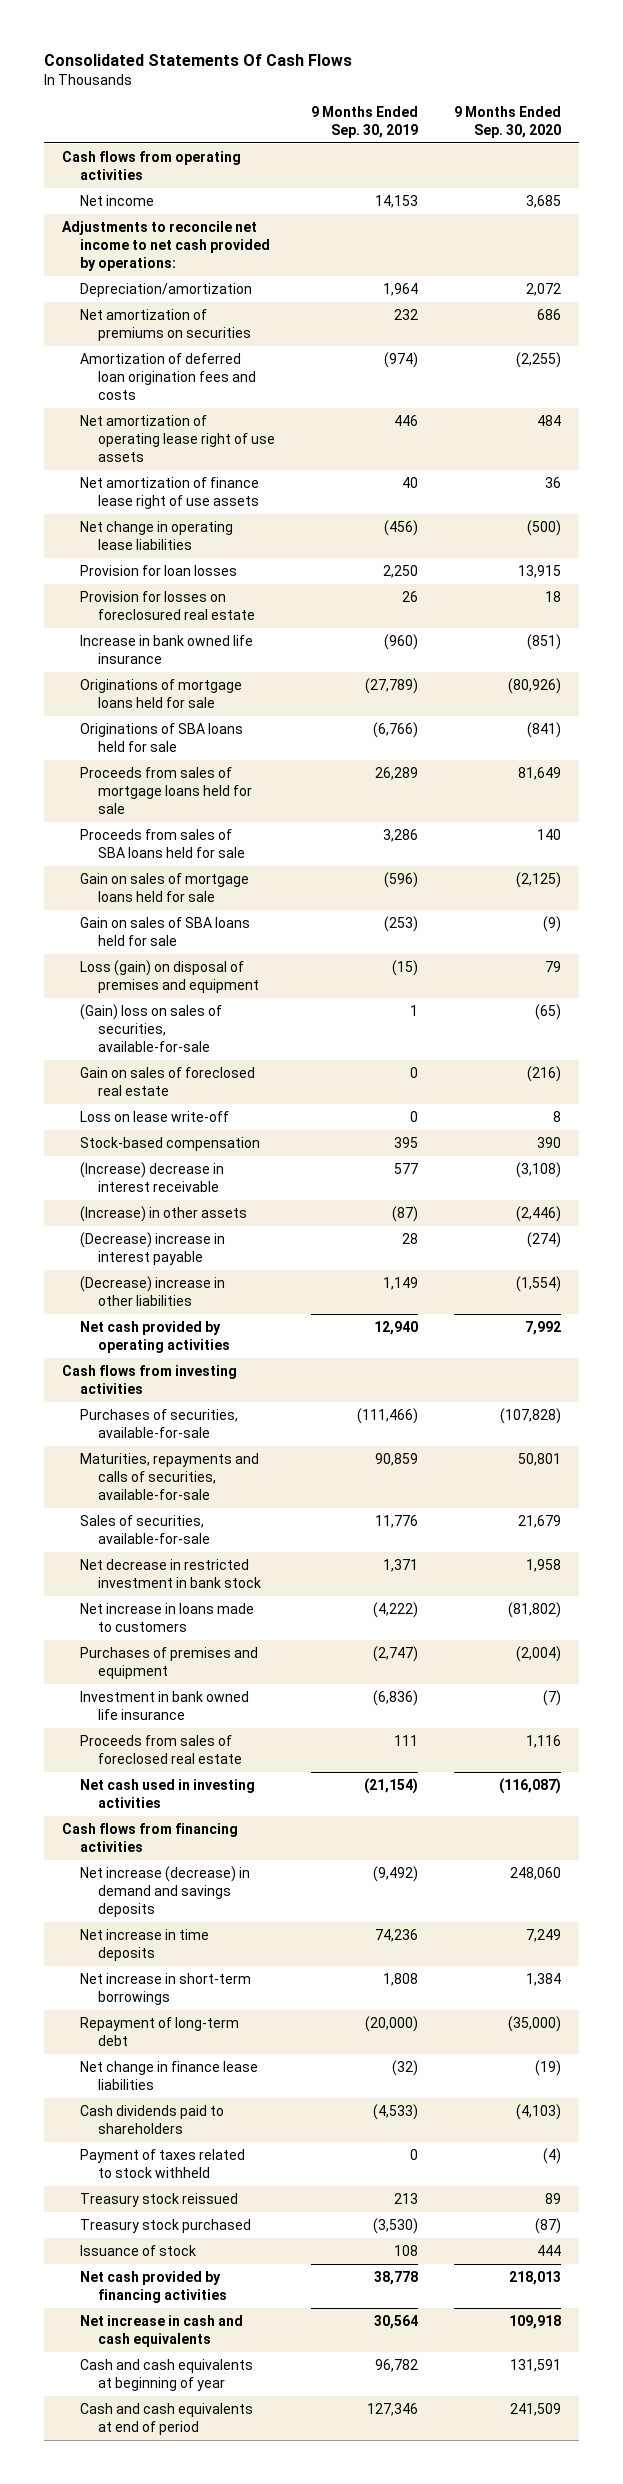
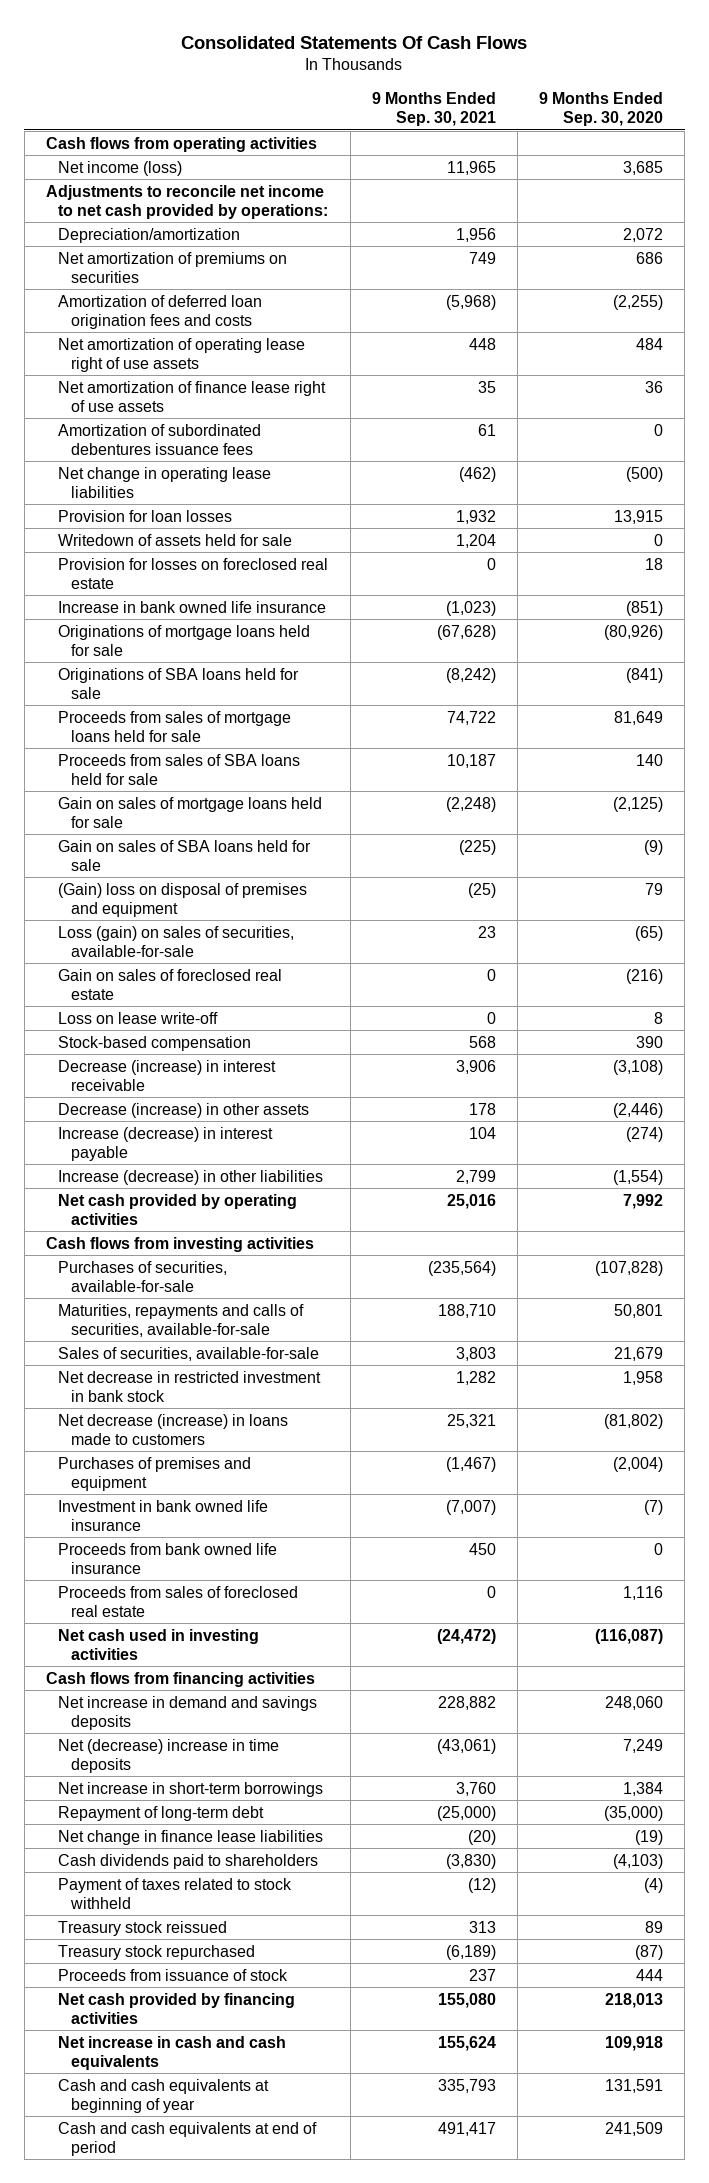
- | 9 Months Ended Sep. 30, 2019 | 9 Months Ended Sep. 30, 2020
+ | 9 Months Ended Sep. 30, 2021 | 9 Months Ended Sep. 30, 2020
- Net income | 14,153 | 3,685
+ Net income (loss) | 11,965 | 3,685
+ Amortization of subordinated debentures issuance fees | 61 | 0
- Provision for losses on foreclosured real estate | 26 | 18
+ Writedown of assets held for sale | 1,204 | 0
+ Provision for losses on foreclosed real estate | 0 | 18
- Loss (gain) on disposal of premises and equipment | (15) | 79
- (Gain) loss on sales of securities, available-for-sale | 1 | (65)
+ (Gain) loss on disposal of premises and equipment | (25) | 79
+ Loss (gain) on sales of securities, available-for-sale | 23 | (65)
- (Increase) decrease in interest receivable | 577 | (3,108)
- (Increase) in other assets | (87) | (2,446)
- (Decrease) increase in interest payable | 28 | (274)
- (Decrease) increase in other liabilities | 1,149 | (1,554)
+ Decrease (increase) in interest receivable | 3,906 | (3,108)
+ Decrease (increase) in other assets | 178 | (2,446)
+ Increase (decrease) in interest payable | 104 | (274)
+ Increase (decrease) in other liabilities | 2,799 | (1,554)
- Net increase in loans made to customers | (4,222) | (81,802)
+ Net decrease (increase) in loans made to customers | 25,321 | (81,802)
+ Proceeds from bank owned life insurance | 450 | 0
- Net increase (decrease) in demand and savings deposits | (9,492) | 248,060
- Net increase in time deposits | 74,236 | 7,249
+ Net increase in demand and savings deposits | 228,882 | 248,060
+ Net (decrease) increase in time deposits | (43,061) | 7,249
- Treasury stock purchased | (3,530) | (87)
- Issuance of stock | 108 | 444
+ Treasury stock repurchased | (6,189) | (87)
+ Proceeds from issuance of stock | 237 | 444

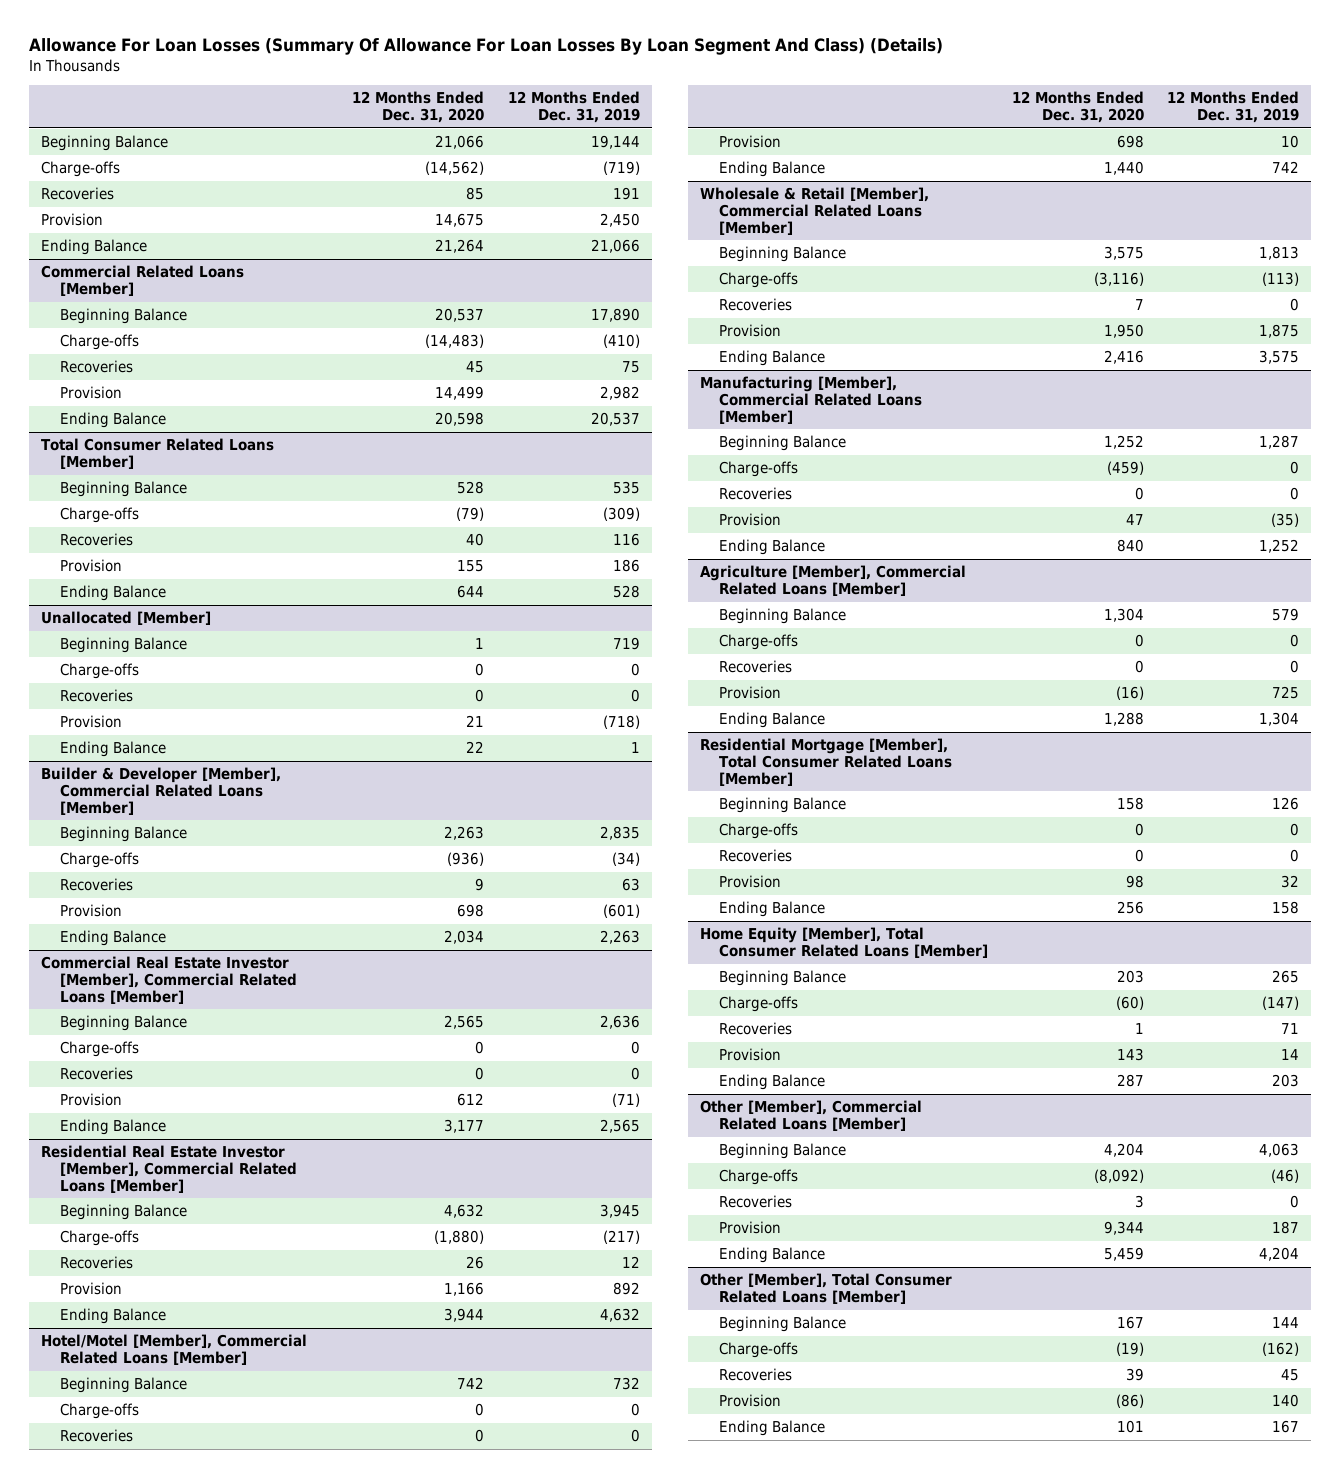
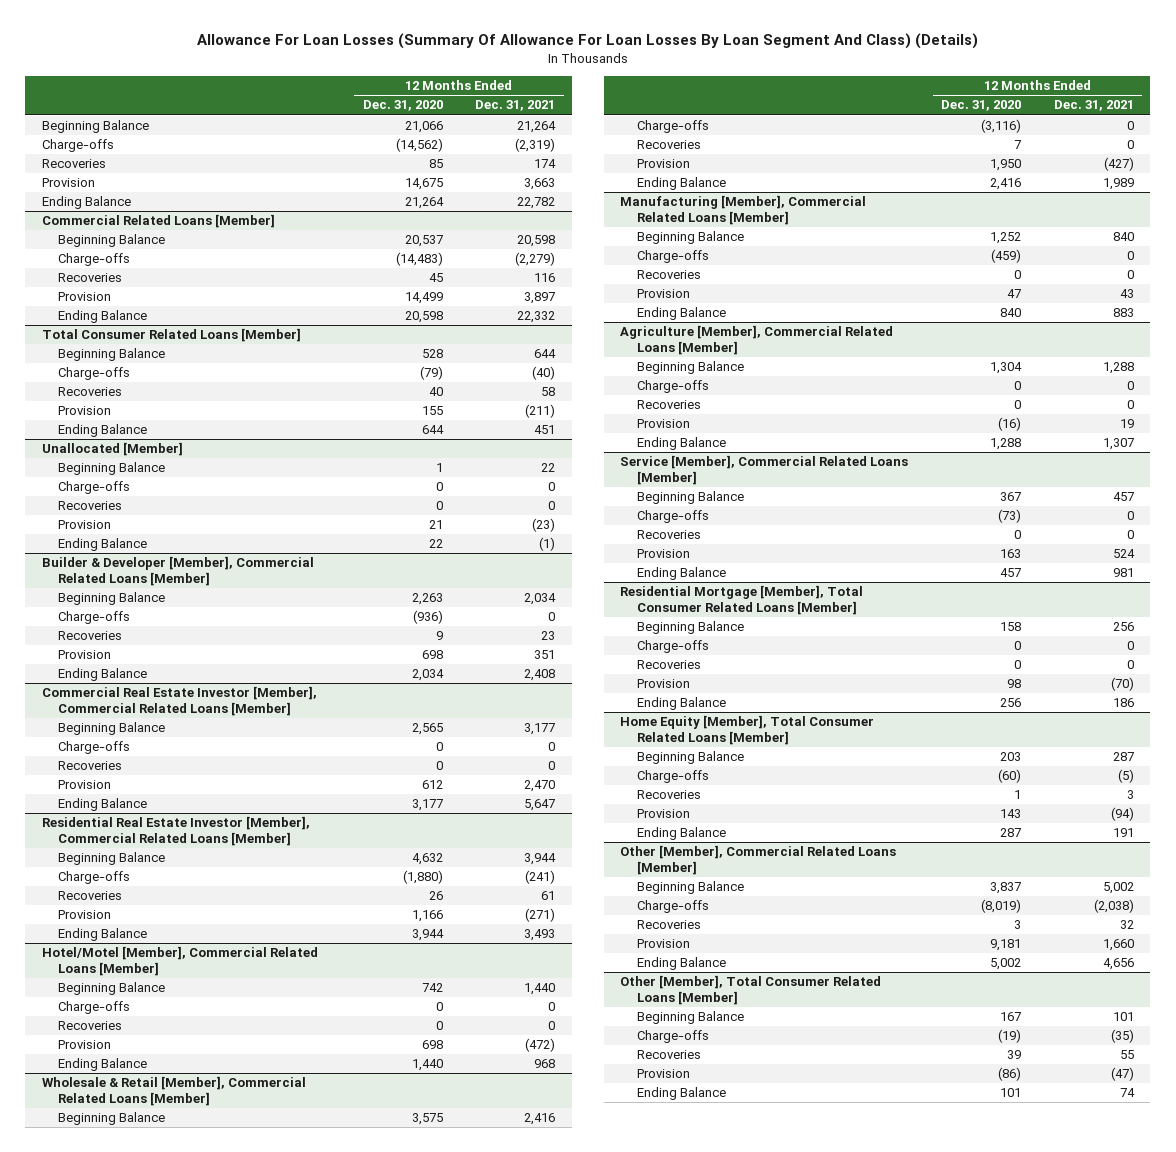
- | 12 Months Ended Dec. 31, 2020 | 12 Months Ended Dec. 31, 2019
+ | 12 Months Ended Dec. 31, 2020 | 12 Months Ended Dec. 31, 2021
+ Service [Member], Commercial Related Loans [Member]
+ Beginning Balance | 367 | 457
+ Charge-offs | (73) | 0
+ Recoveries | 0 | 0
+ Provision | 163 | 524
+ Ending Balance | 457 | 981
@ Other [Member], Commercial Related Loans [Member]
- Beginning Balance | 4,204 | 4,063
- Charge-offs | (8,092) | (46)
+ Beginning Balance | 3,837 | 5,002
+ Charge-offs | (8,019) | (2,038)
- Provision | 9,344 | 187
- Ending Balance | 5,459 | 4,204
+ Provision | 9,181 | 1,660
+ Ending Balance | 5,002 | 4,656

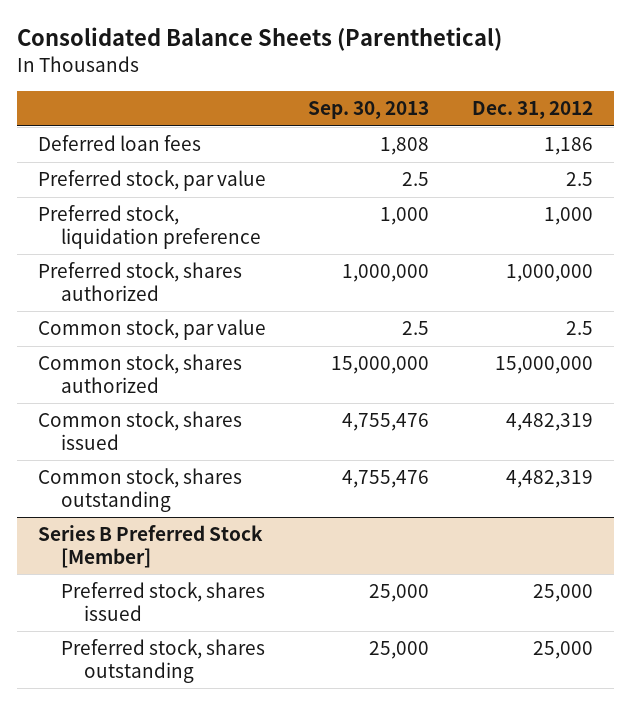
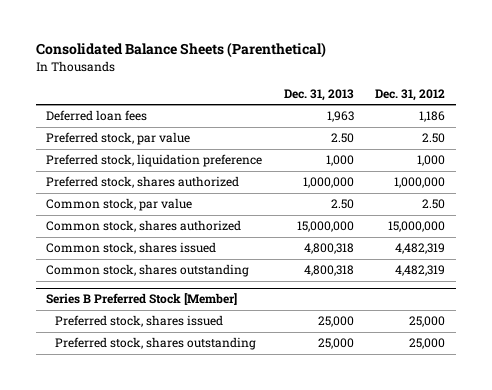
- | Sep. 30, 2013 | Dec. 31, 2012
+ | Dec. 31, 2013 | Dec. 31, 2012
- Preferred stock, par value | 2.5 | 2.5
+ Preferred stock, par value | 2.50 | 2.50
- Common stock, par value | 2.5 | 2.5
+ Common stock, par value | 2.50 | 2.50

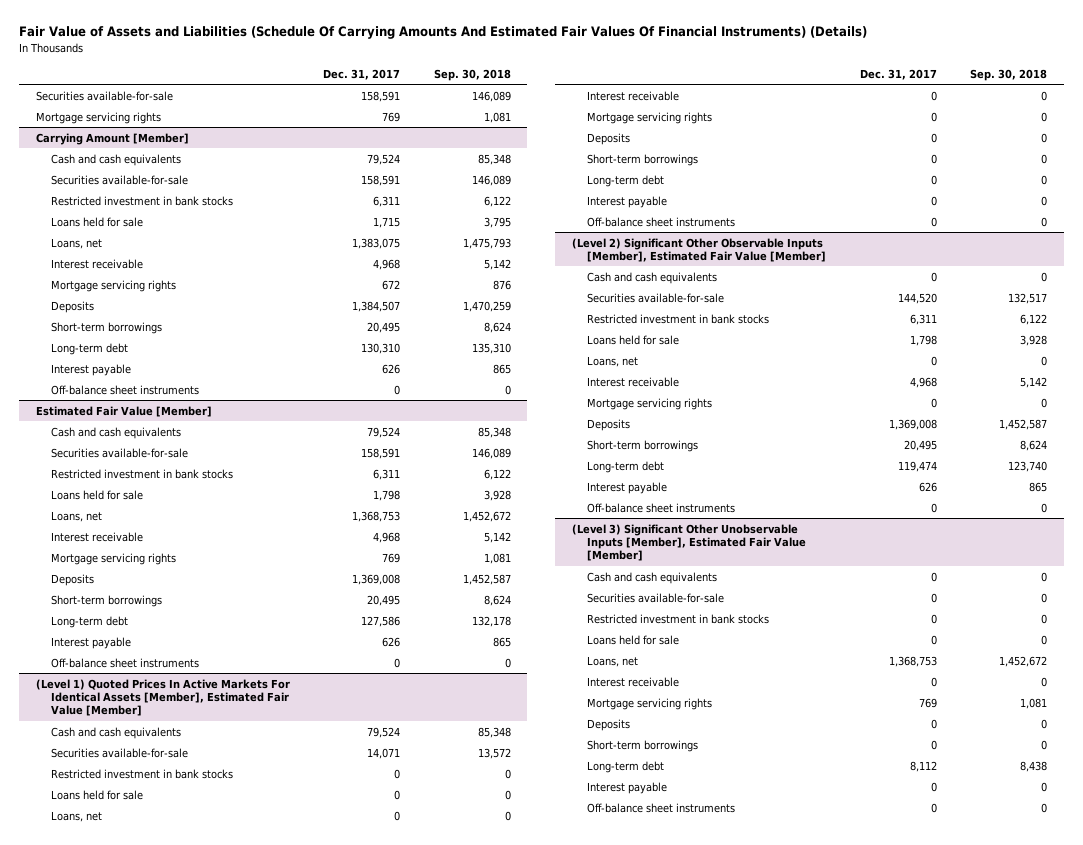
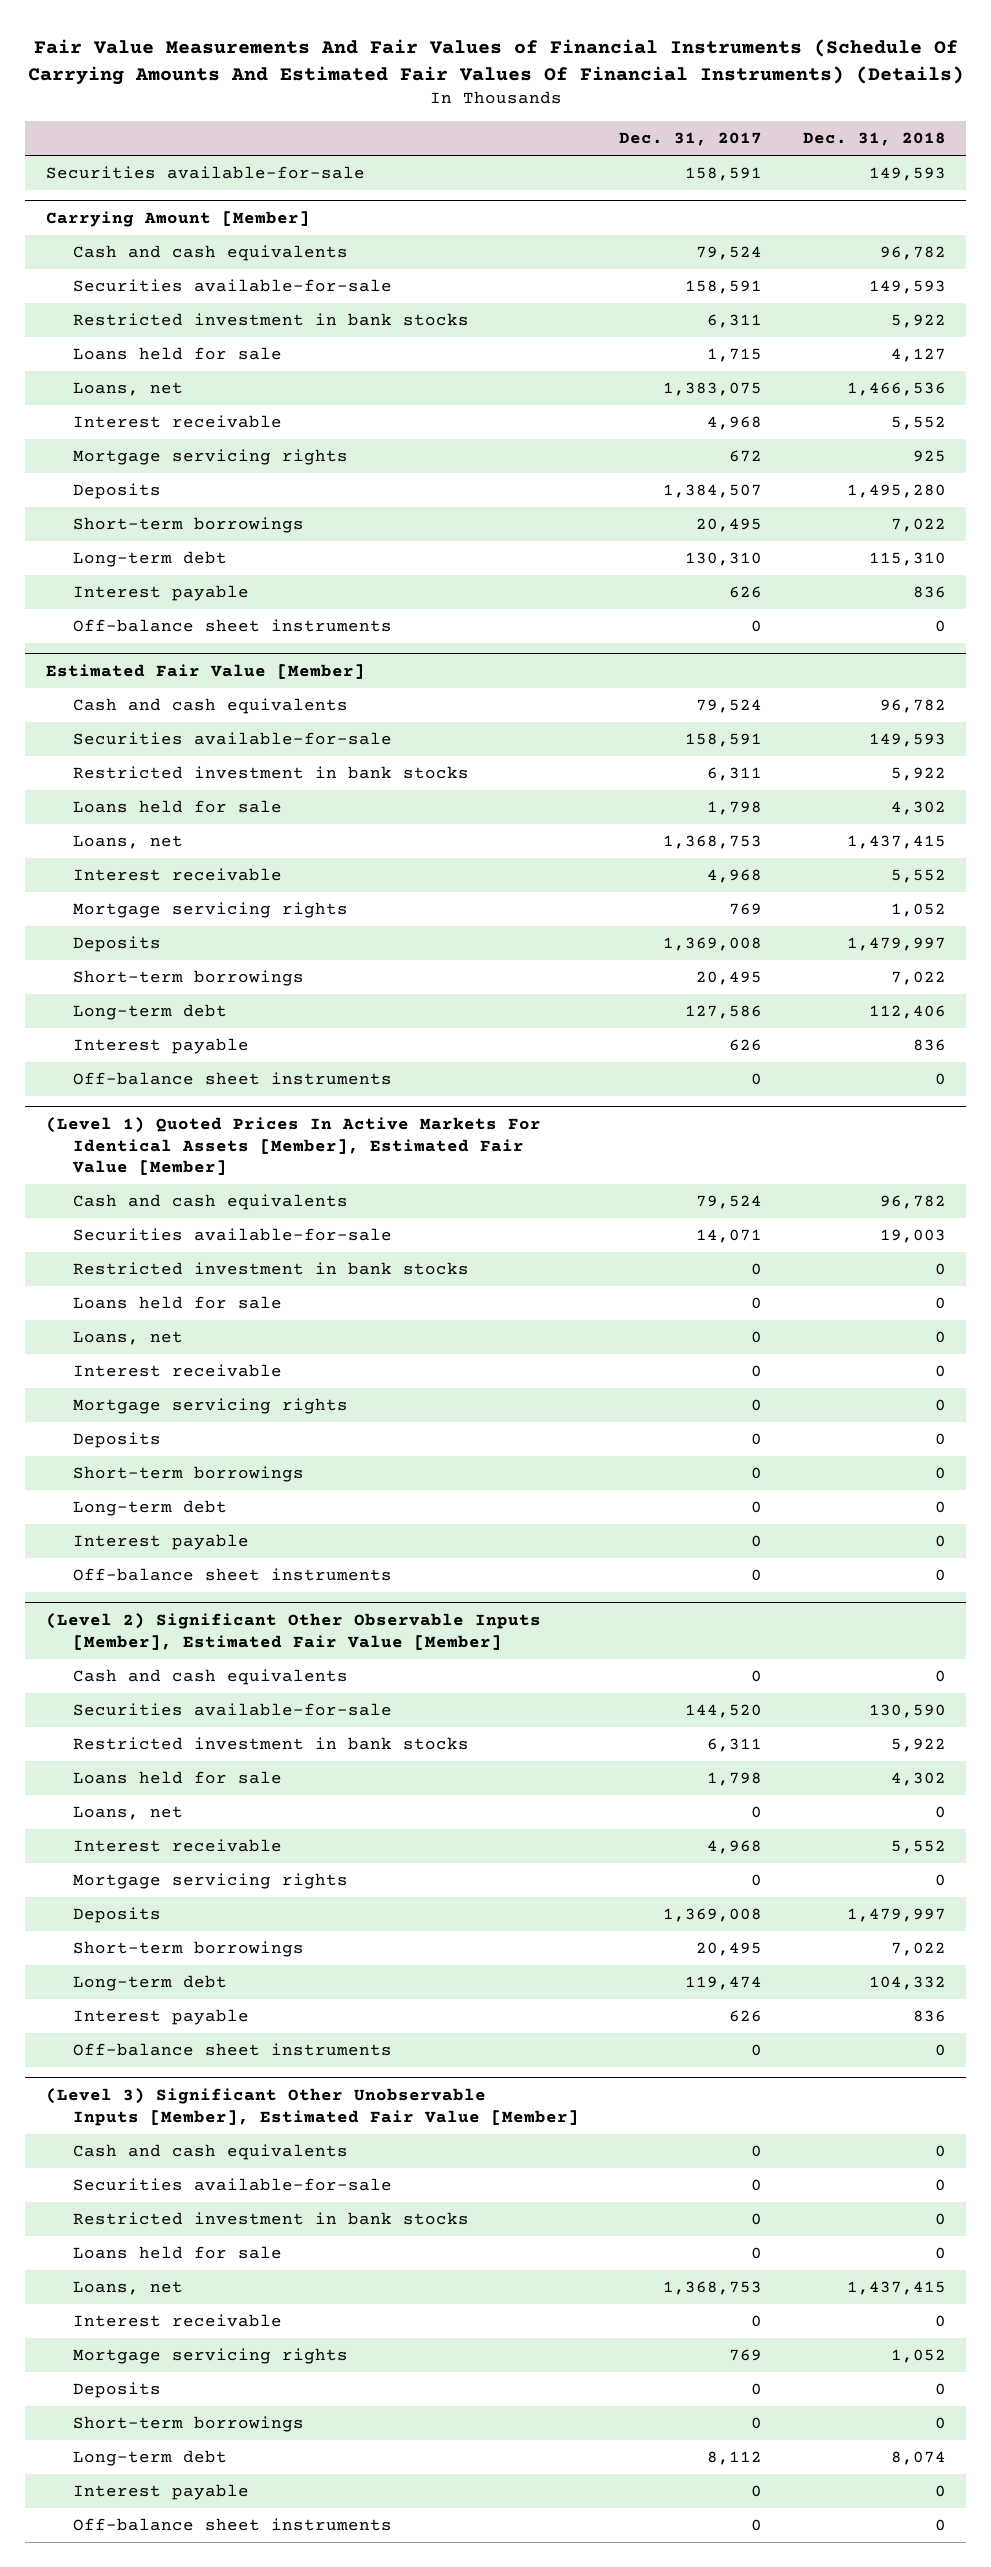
- Fair Value of Assets and Liabilities (Schedule Of Carrying Amounts And Estimated Fair Values Of Financial Instruments) (Details)
+ Fair Value Measurements And Fair Values of Financial Instruments (Schedule Of Carrying Amounts And Estimated Fair Values Of Financial Instruments) (Details)
- | Dec. 31, 2017 | Sep. 30, 2018
+ | Dec. 31, 2017 | Dec. 31, 2018
- Mortgage servicing rights | 769 | 1,081

